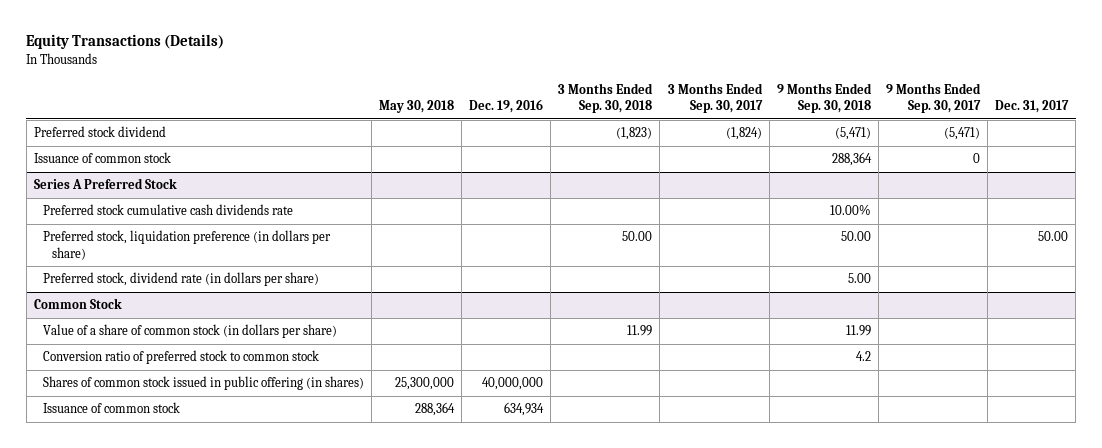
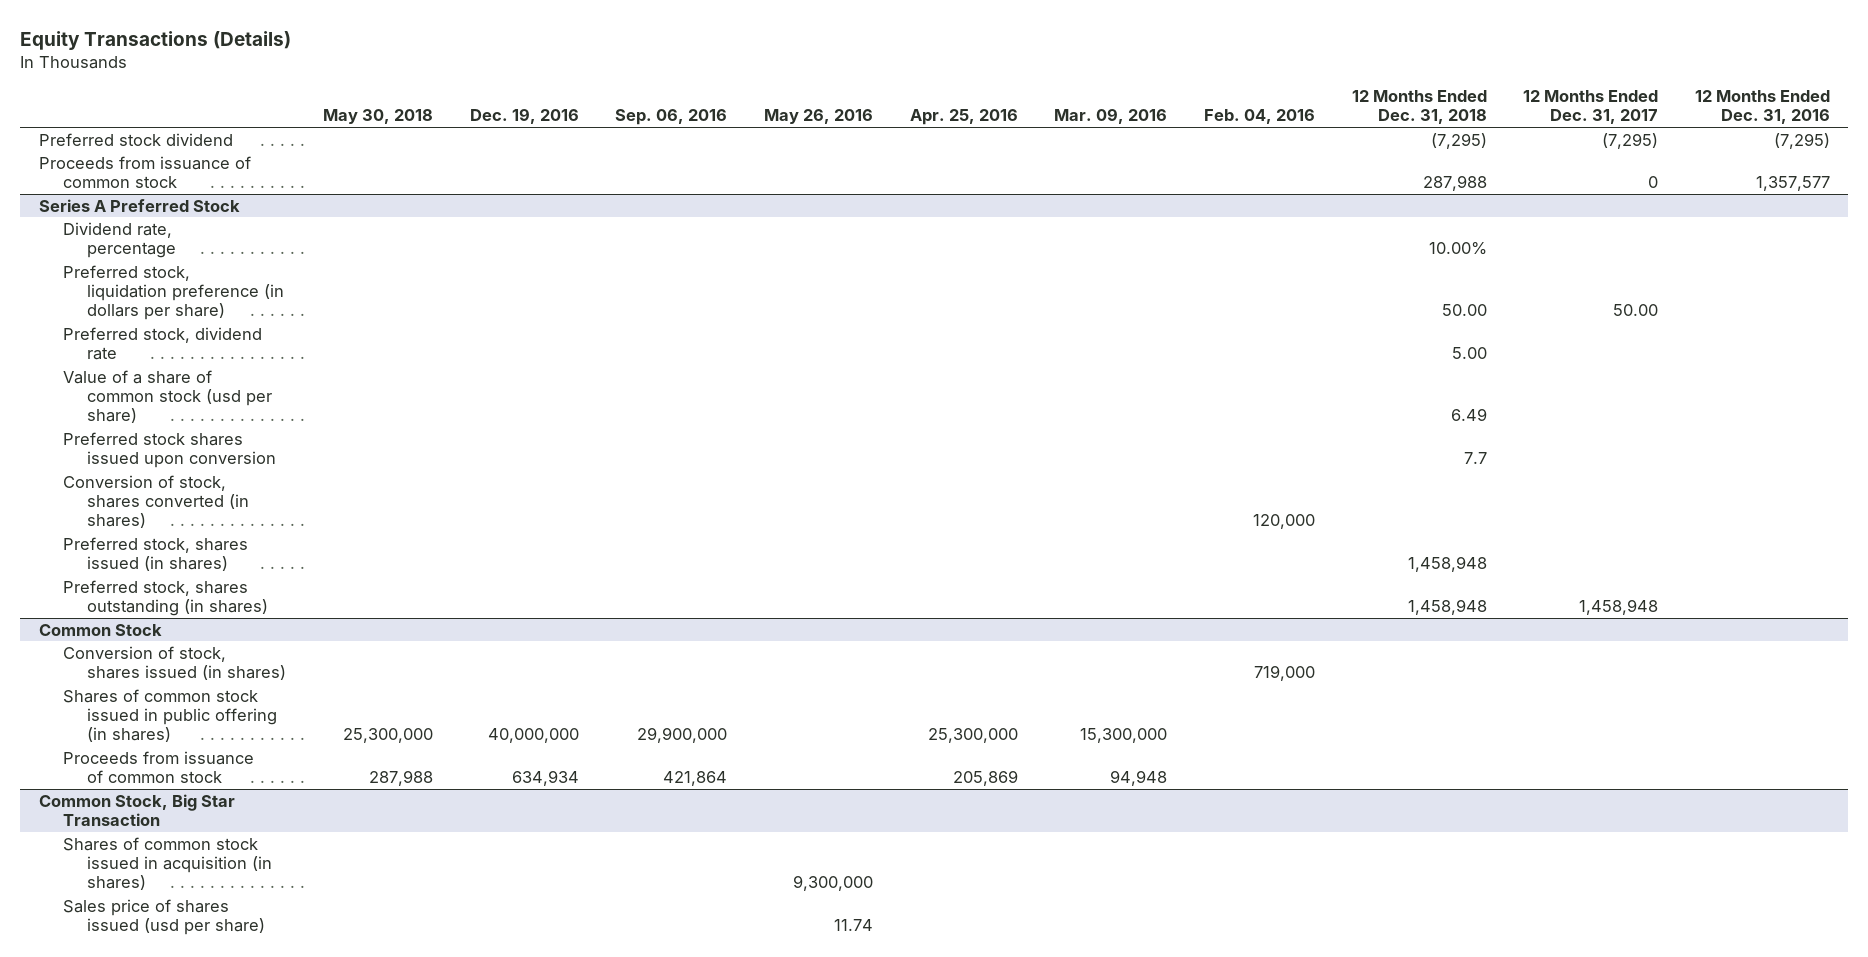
- | May 30, 2018 | Dec. 19, 2016 | 3 Months Ended Sep. 30, 2018 | 3 Months Ended Sep. 30, 2017 | 9 Months Ended Sep. 30, 2018 | 9 Months Ended Sep. 30, 2017 | Dec. 31, 2017
+ | May 30, 2018 | Dec. 19, 2016 | Sep. 06, 2016 | May 26, 2016 | Apr. 25, 2016 | Mar. 09, 2016 | Feb. 04, 2016 | 12 Months Ended Dec. 31, 2018 | 12 Months Ended Dec. 31, 2017 | 12 Months Ended Dec. 31, 2016
- Issuance of common stock | | | | | 288,364 | 0 |
+ Proceeds from issuance of common stock | | | | | | | | 287,988 | 0 | 1,357,577
@ Series A Preferred Stock
- Preferred stock cumulative cash dividends rate | | | | | 10.00% | |
+ Dividend rate, percentage | | | | | | | | 10.00% | |
- Preferred stock, dividend rate (in dollars per share) | | | | | 5.00 | |
+ Preferred stock, dividend rate | | | | | | | | 5.00 | |
+ Value of a share of common stock (usd per share) | | | | | | | | 6.49 | |
+ Preferred stock shares issued upon conversion | | | | | | | | 7.7 | |
+ Conversion of stock, shares converted (in shares) | | | | | | | 120,000 | | |
+ Preferred stock, shares issued (in shares) | | | | | | | | 1,458,948 | |
+ Preferred stock, shares outstanding (in shares) | | | | | | | | 1,458,948 | 1,458,948 |
@ Common Stock
- Value of a share of common stock (in dollars per share) | | | 11.99 | | 11.99 | |
- Conversion ratio of preferred stock to common stock | | | | | 4.2 | |
+ Conversion of stock, shares issued (in shares) | | | | | | | 719,000 | | |
- Issuance of common stock | 288,364 | 634,934 | | | | |
+ Proceeds from issuance of common stock | 287,988 | 634,934 | 421,864 | | 205,869 | 94,948 | | | |
+ Common Stock, Big Star Transaction
+ Shares of common stock issued in acquisition (in shares) | | | | 9,300,000 | | | | | |
+ Sales price of shares issued (usd per share) | | | | 11.74 | | | | | |

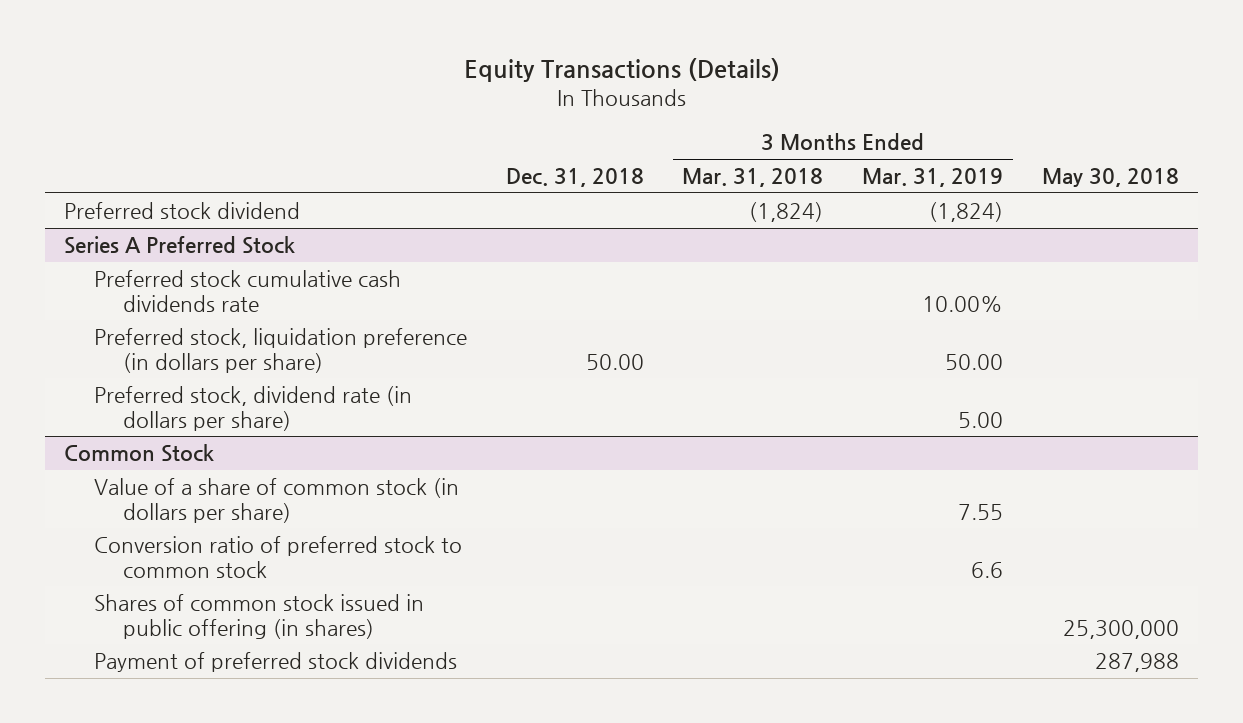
- | May 30, 2018 | Dec. 19, 2016 | Sep. 06, 2016 | May 26, 2016 | Apr. 25, 2016 | Mar. 09, 2016 | Feb. 04, 2016 | 12 Months Ended Dec. 31, 2018 | 12 Months Ended Dec. 31, 2017 | 12 Months Ended Dec. 31, 2016
+ | Dec. 31, 2018 | 3 Months Ended Mar. 31, 2018 | 3 Months Ended Mar. 31, 2019 | May 30, 2018
- Proceeds from issuance of common stock | | | | | | | | 287,988 | 0 | 1,357,577
@ Series A Preferred Stock
- Dividend rate, percentage | | | | | | | | 10.00% | |
+ Preferred stock cumulative cash dividends rate | | | 10.00% |
- Preferred stock, dividend rate | | | | | | | | 5.00 | |
- Value of a share of common stock (usd per share) | | | | | | | | 6.49 | |
- Preferred stock shares issued upon conversion | | | | | | | | 7.7 | |
- Conversion of stock, shares converted (in shares) | | | | | | | 120,000 | | |
- Preferred stock, shares issued (in shares) | | | | | | | | 1,458,948 | |
- Preferred stock, shares outstanding (in shares) | | | | | | | | 1,458,948 | 1,458,948 |
+ Preferred stock, dividend rate (in dollars per share) | | | 5.00 |
@ Common Stock
- Conversion of stock, shares issued (in shares) | | | | | | | 719,000 | | |
+ Value of a share of common stock (in dollars per share) | | | 7.55 |
+ Conversion ratio of preferred stock to common stock | | | 6.6 |
- Proceeds from issuance of common stock | 287,988 | 634,934 | 421,864 | | 205,869 | 94,948 | | | |
- Common Stock, Big Star Transaction
- Shares of common stock issued in acquisition (in shares) | | | | 9,300,000 | | | | | |
- Sales price of shares issued (usd per share) | | | | 11.74 | | | | | |
@ Common Stock
+ Payment of preferred stock dividends | | | | 287,988

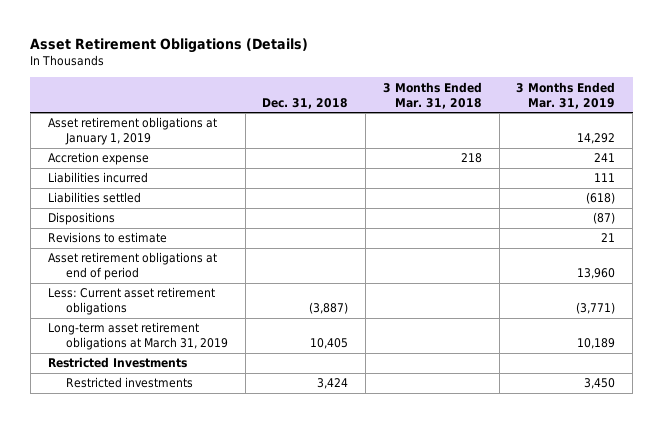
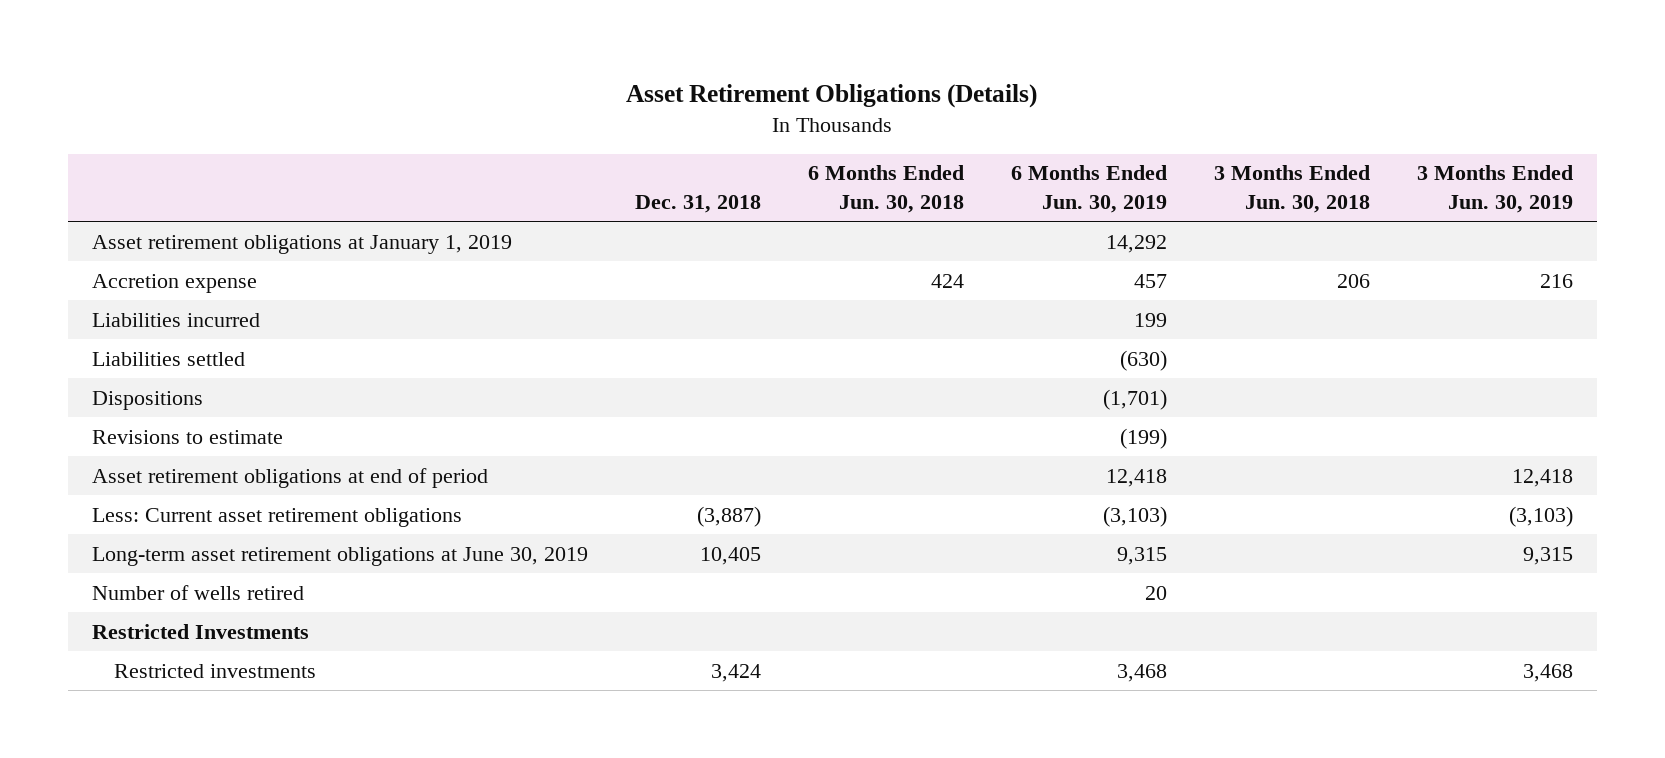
- | Dec. 31, 2018 | 3 Months Ended Mar. 31, 2018 | 3 Months Ended Mar. 31, 2019
+ | Dec. 31, 2018 | 6 Months Ended Jun. 30, 2018 | 6 Months Ended Jun. 30, 2019 | 3 Months Ended Jun. 30, 2018 | 3 Months Ended Jun. 30, 2019
- Long-term asset retirement obligations at March 31, 2019 | 10,405 | | 10,189
+ Long-term asset retirement obligations at June 30, 2019 | 10,405 | | 9,315 | | 9,315
+ Number of wells retired | | | 20 | |

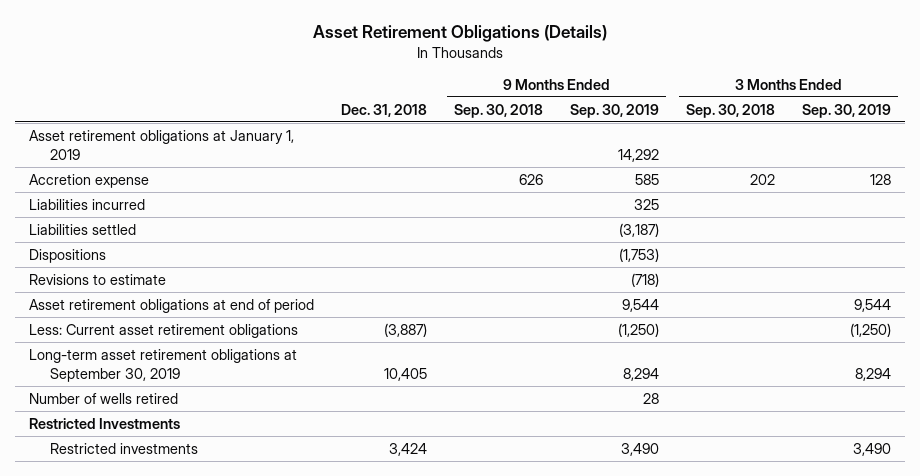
- | Dec. 31, 2018 | 6 Months Ended Jun. 30, 2018 | 6 Months Ended Jun. 30, 2019 | 3 Months Ended Jun. 30, 2018 | 3 Months Ended Jun. 30, 2019
+ | Dec. 31, 2018 | 9 Months Ended Sep. 30, 2018 | 9 Months Ended Sep. 30, 2019 | 3 Months Ended Sep. 30, 2018 | 3 Months Ended Sep. 30, 2019
- Long-term asset retirement obligations at June 30, 2019 | 10,405 | | 9,315 | | 9,315
+ Long-term asset retirement obligations at September 30, 2019 | 10,405 | | 8,294 | | 8,294

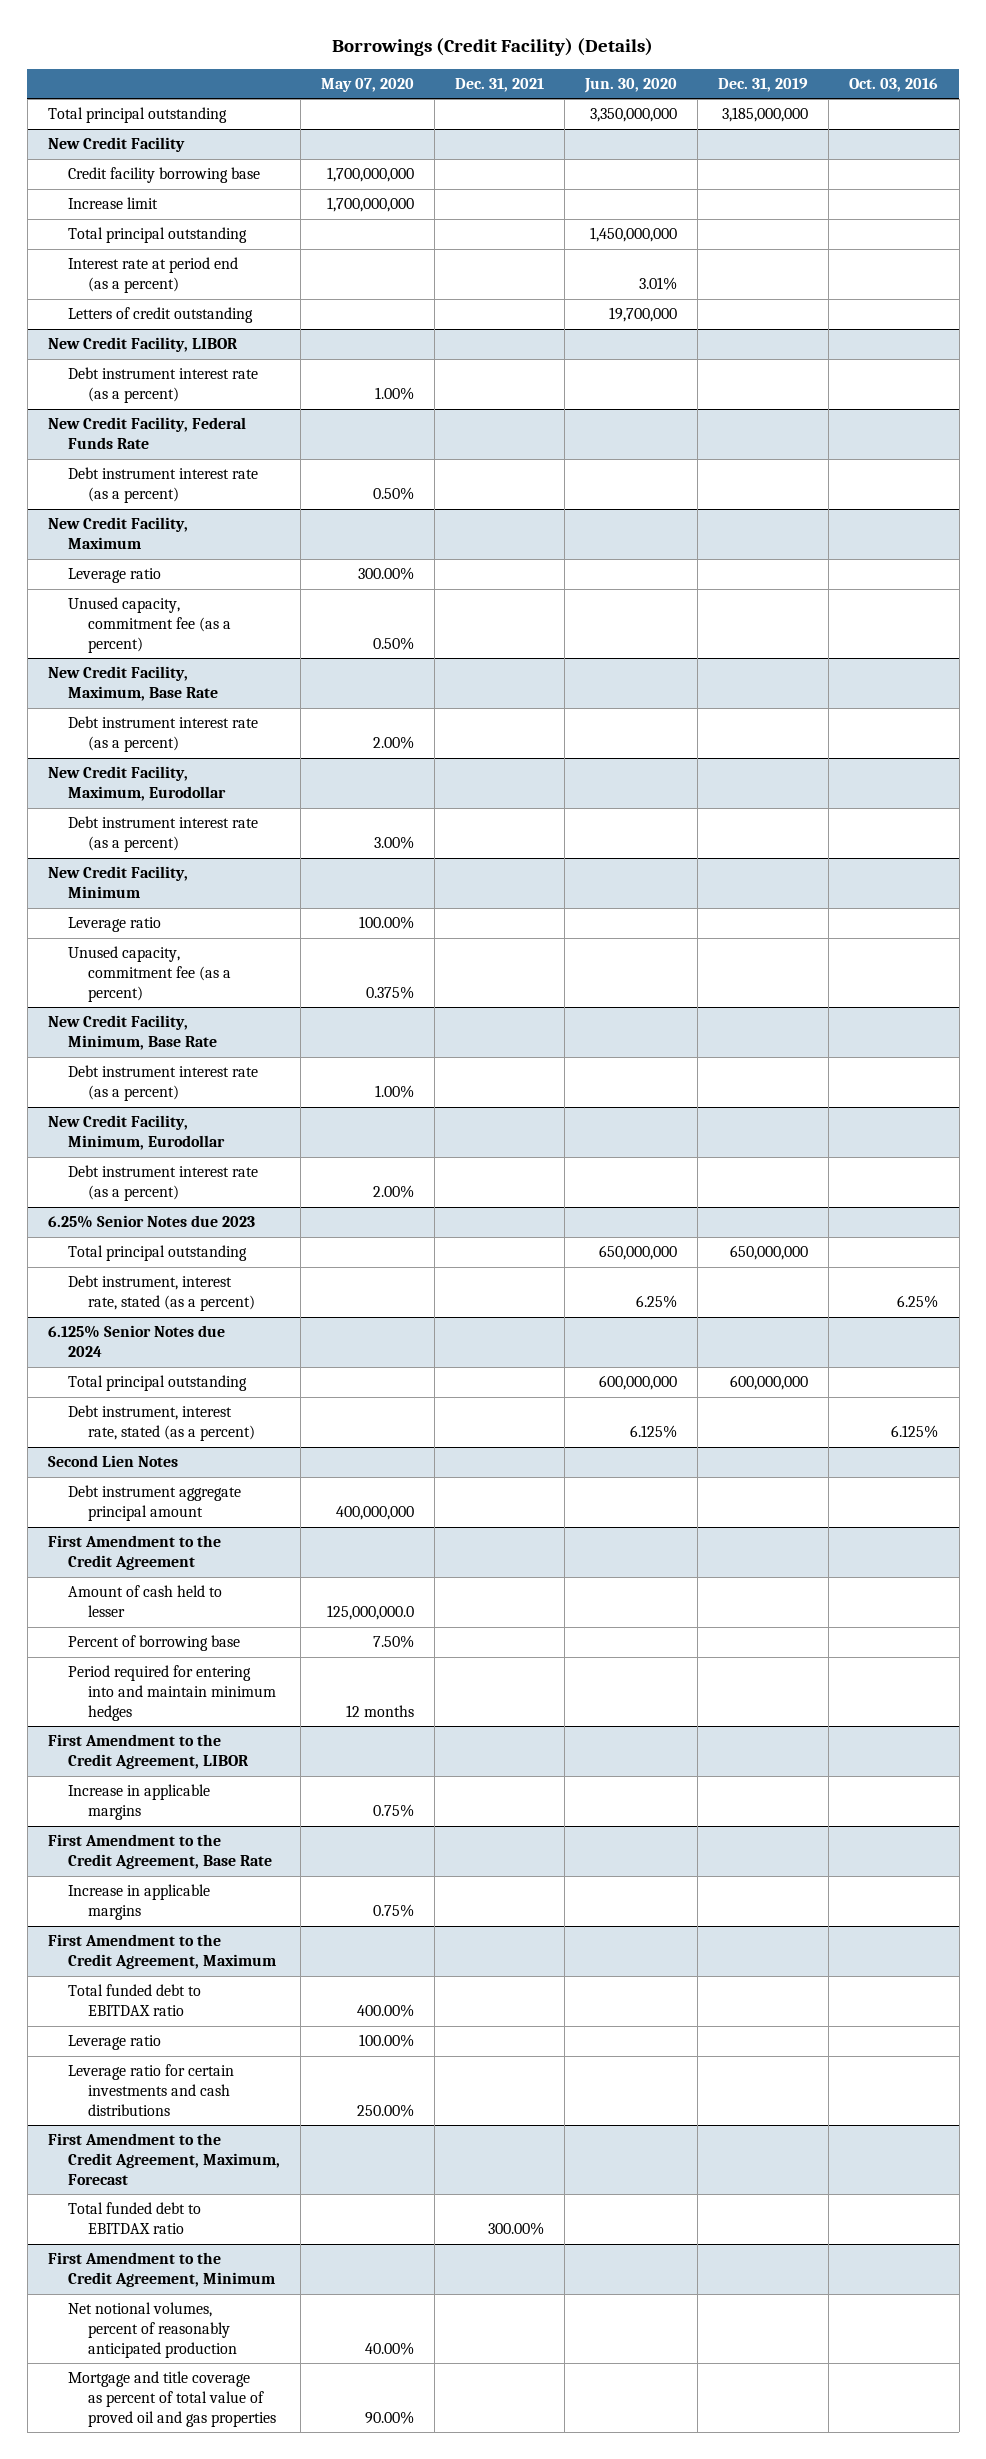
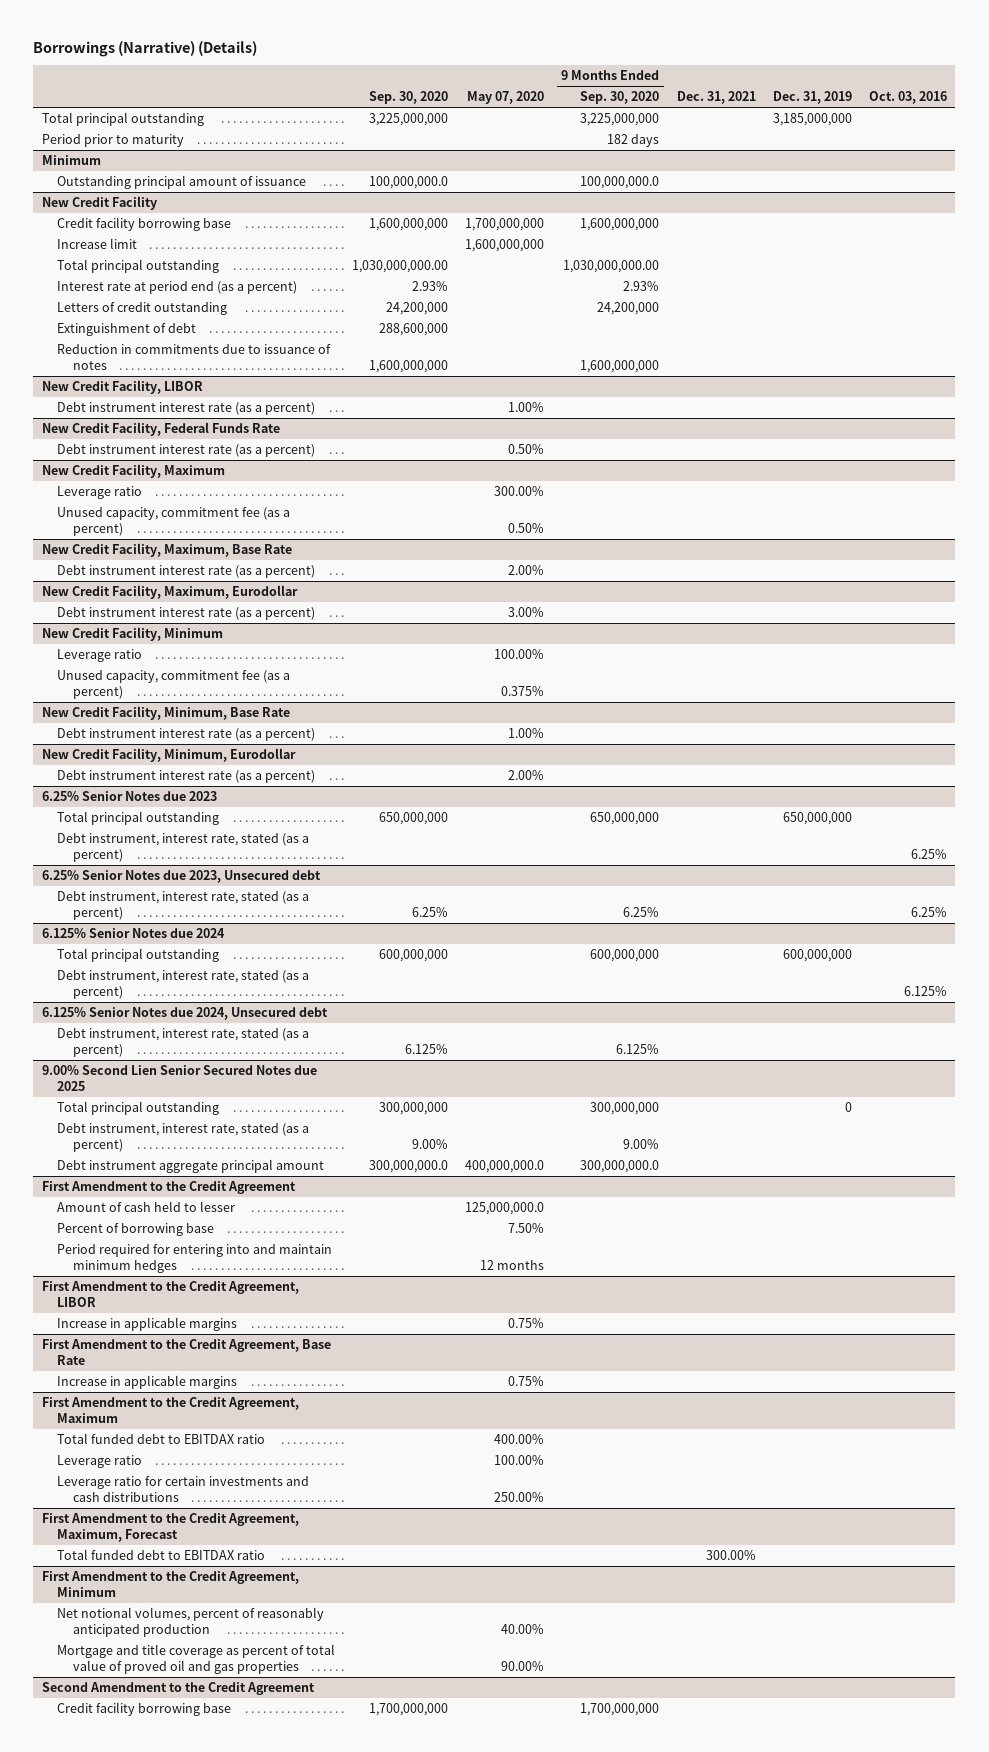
- Borrowings (Credit Facility) (Details)
+ Borrowings (Narrative) (Details)
- | May 07, 2020 | Dec. 31, 2021 | Jun. 30, 2020 | Dec. 31, 2019 | Oct. 03, 2016
+ | Sep. 30, 2020 | May 07, 2020 | 9 Months Ended Sep. 30, 2020 | Dec. 31, 2021 | Dec. 31, 2019 | Oct. 03, 2016
+ Period prior to maturity | | | 182 days | | |
+ Minimum
+ Outstanding principal amount of issuance | 100,000,000.0 | | 100,000,000.0 | | |
@ New Credit Facility
- Increase limit | 1,700,000,000 | | | |
+ Increase limit | | 1,600,000,000 | | | |
+ Extinguishment of debt | 288,600,000 | | | | |
+ Reduction in commitments due to issuance of notes | 1,600,000,000 | | 1,600,000,000 | | |
+ 6.25% Senior Notes due 2023, Unsecured debt
+ Debt instrument, interest rate, stated (as a percent) | 6.25% | | 6.25% | | | 6.25%
- Second Lien Notes
- Debt instrument aggregate principal amount | 400,000,000 | | | |
+ 6.125% Senior Notes due 2024, Unsecured debt
+ Debt instrument, interest rate, stated (as a percent) | 6.125% | | 6.125% | | |
+ 9.00% Second Lien Senior Secured Notes due 2025
+ Total principal outstanding | 300,000,000 | | 300,000,000 | | 0 |
+ Debt instrument, interest rate, stated (as a percent) | 9.00% | | 9.00% | | |
+ Debt instrument aggregate principal amount | 300,000,000.0 | 400,000,000.0 | 300,000,000.0 | | |
+ Second Amendment to the Credit Agreement
+ Credit facility borrowing base | 1,700,000,000 | | 1,700,000,000 | | |

